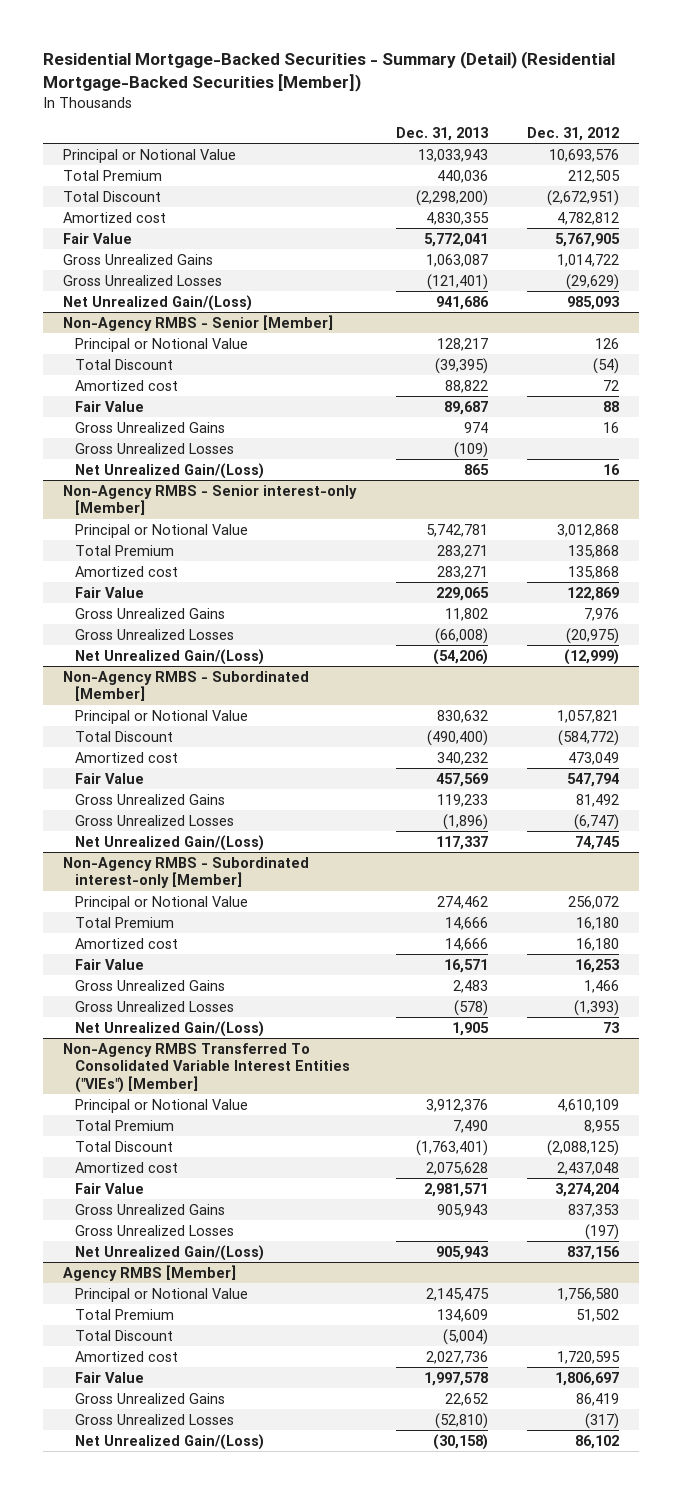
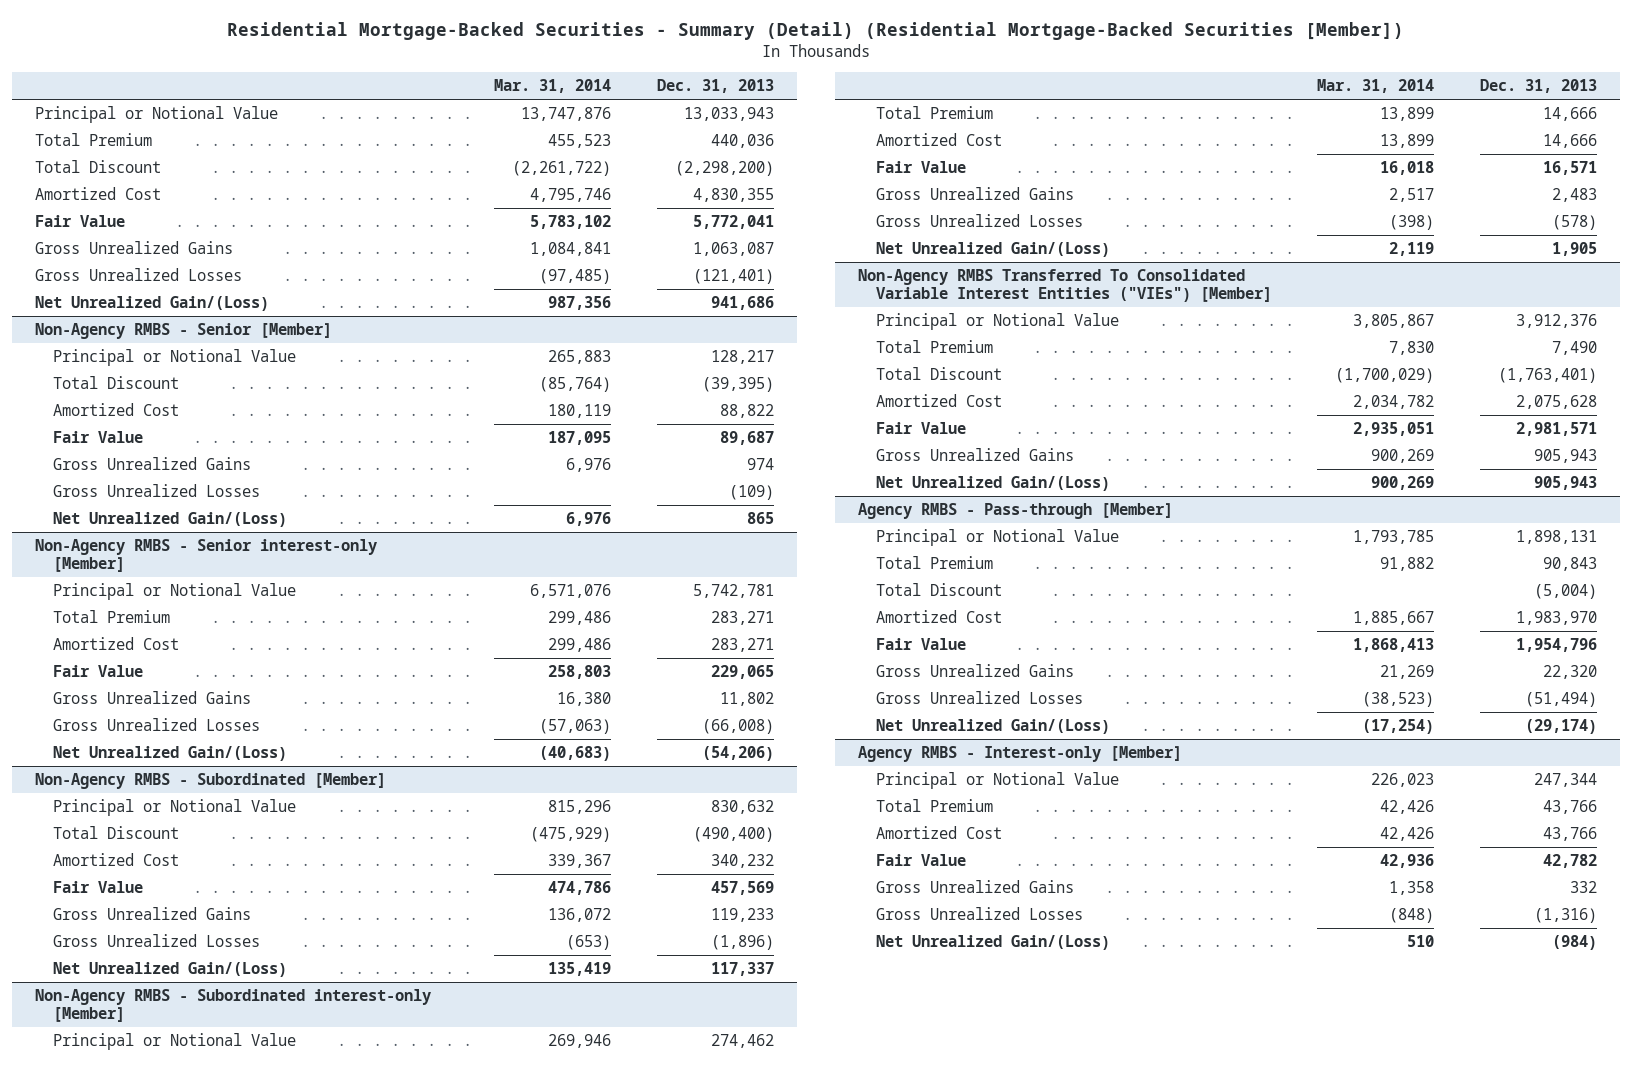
- | Dec. 31, 2013 | Dec. 31, 2012
+ | Mar. 31, 2014 | Dec. 31, 2013
- Amortized cost | 4,830,355 | 4,782,812
+ Amortized Cost | 4,795,746 | 4,830,355
@ Non-Agency RMBS - Senior [Member]
- Amortized cost | 88,822 | 72
+ Amortized Cost | 180,119 | 88,822
@ Non-Agency RMBS - Senior interest-only [Member]
- Amortized cost | 283,271 | 135,868
+ Amortized Cost | 299,486 | 283,271
@ Non-Agency RMBS - Subordinated [Member]
- Amortized cost | 340,232 | 473,049
+ Amortized Cost | 339,367 | 340,232
@ Non-Agency RMBS - Subordinated interest-only [Member]
- Amortized cost | 14,666 | 16,180
+ Amortized Cost | 13,899 | 14,666
@ Non-Agency RMBS Transferred To Consolidated Variable Interest Entities ("VIEs") [Member]
- Amortized cost | 2,075,628 | 2,437,048
+ Amortized Cost | 2,034,782 | 2,075,628
- Gross Unrealized Losses | | (197)
- Agency RMBS [Member]
- Principal or Notional Value | 2,145,475 | 1,756,580
- Total Premium | 134,609 | 51,502
+ Agency RMBS - Pass-through [Member]
+ Principal or Notional Value | 1,793,785 | 1,898,131
+ Total Premium | 91,882 | 90,843
- Amortized cost | 2,027,736 | 1,720,595
- Fair Value | 1,997,578 | 1,806,697
- Gross Unrealized Gains | 22,652 | 86,419
- Gross Unrealized Losses | (52,810) | (317)
- Net Unrealized Gain/(Loss) | (30,158) | 86,102
+ Amortized Cost | 1,885,667 | 1,983,970
+ Fair Value | 1,868,413 | 1,954,796
+ Gross Unrealized Gains | 21,269 | 22,320
+ Gross Unrealized Losses | (38,523) | (51,494)
+ Net Unrealized Gain/(Loss) | (17,254) | (29,174)
+ Agency RMBS - Interest-only [Member]
+ Principal or Notional Value | 226,023 | 247,344
+ Total Premium | 42,426 | 43,766
+ Amortized Cost | 42,426 | 43,766
+ Fair Value | 42,936 | 42,782
+ Gross Unrealized Gains | 1,358 | 332
+ Gross Unrealized Losses | (848) | (1,316)
+ Net Unrealized Gain/(Loss) | 510 | (984)

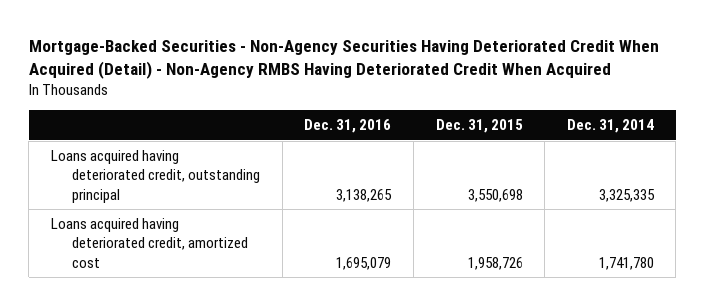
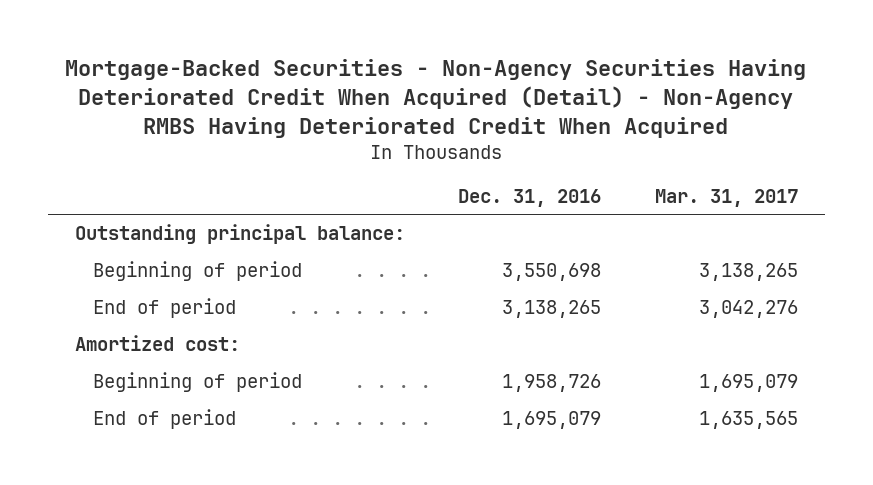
- | Dec. 31, 2016 | Dec. 31, 2015 | Dec. 31, 2014
+ | Dec. 31, 2016 | Mar. 31, 2017
- Loans acquired having deteriorated credit, outstanding principal | 3,138,265 | 3,550,698 | 3,325,335
- Loans acquired having deteriorated credit, amortized cost | 1,695,079 | 1,958,726 | 1,741,780
+ Outstanding principal balance:
+ Beginning of period | 3,550,698 | 3,138,265
+ End of period | 3,138,265 | 3,042,276
+ Amortized cost:
+ Beginning of period | 1,958,726 | 1,695,079
+ End of period | 1,695,079 | 1,635,565

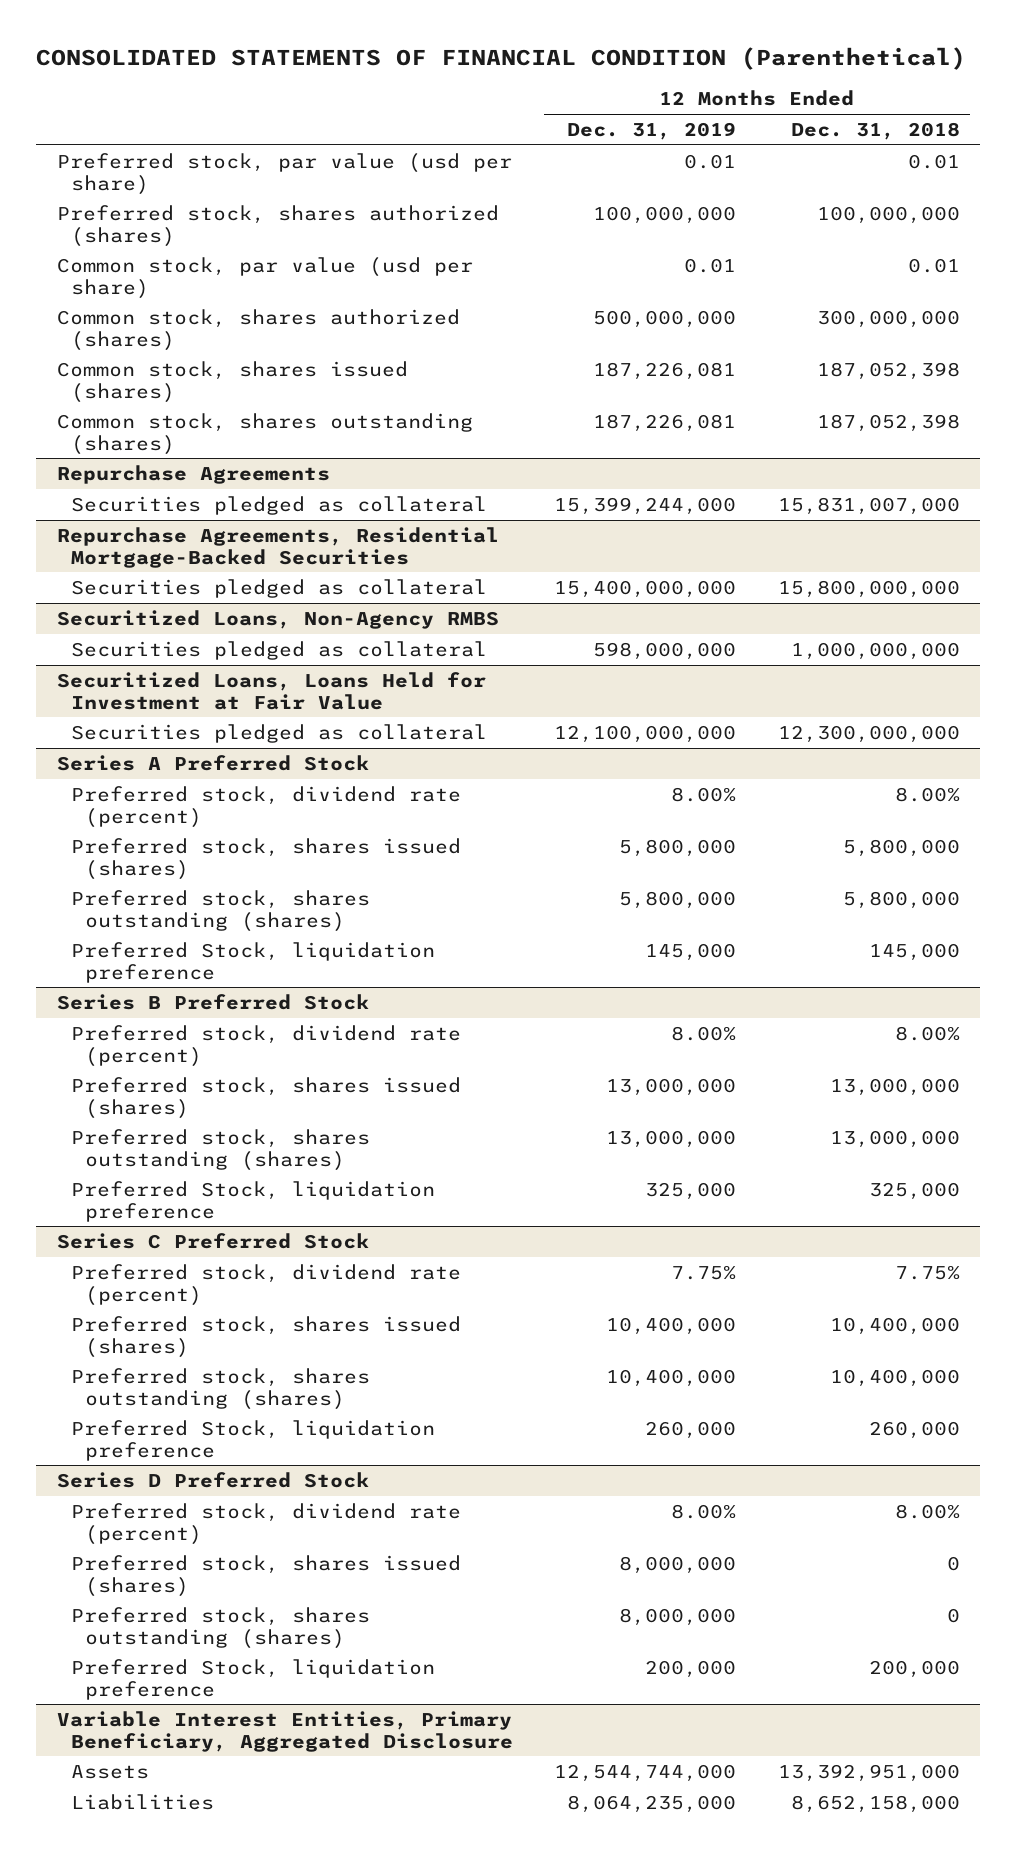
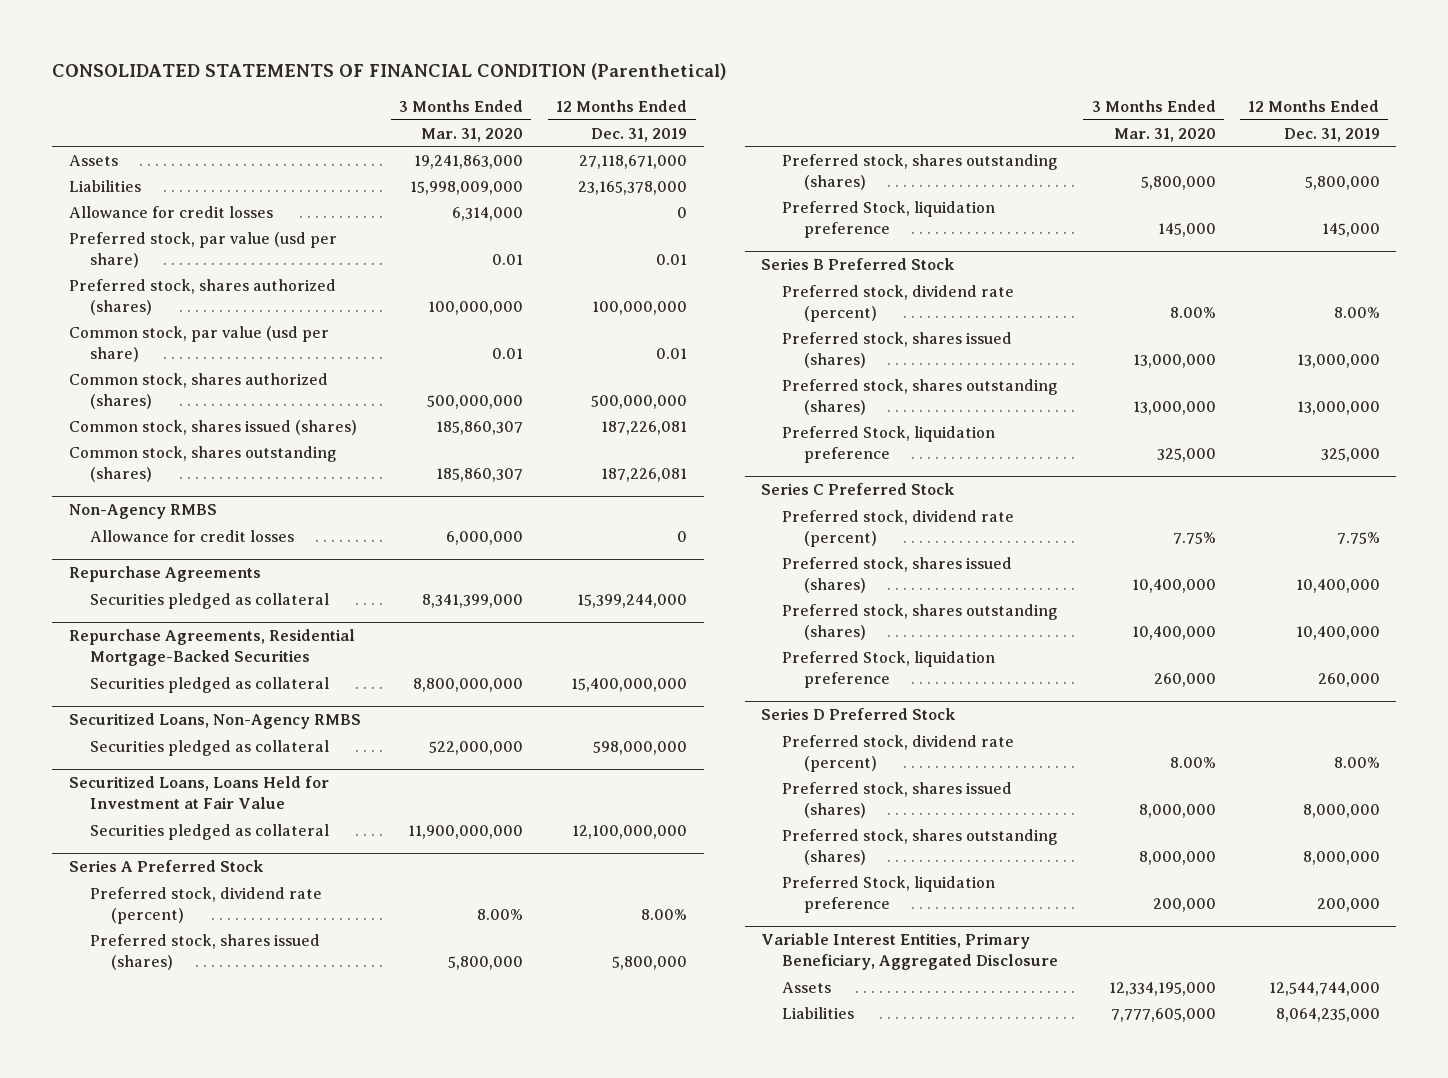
- | 12 Months Ended Dec. 31, 2019 | 12 Months Ended Dec. 31, 2018
+ | 3 Months Ended Mar. 31, 2020 | 12 Months Ended Dec. 31, 2019
+ Assets | 19,241,863,000 | 27,118,671,000
+ Liabilities | 15,998,009,000 | 23,165,378,000
+ Allowance for credit losses | 6,314,000 | 0
+ Non-Agency RMBS
+ Allowance for credit losses | 6,000,000 | 0

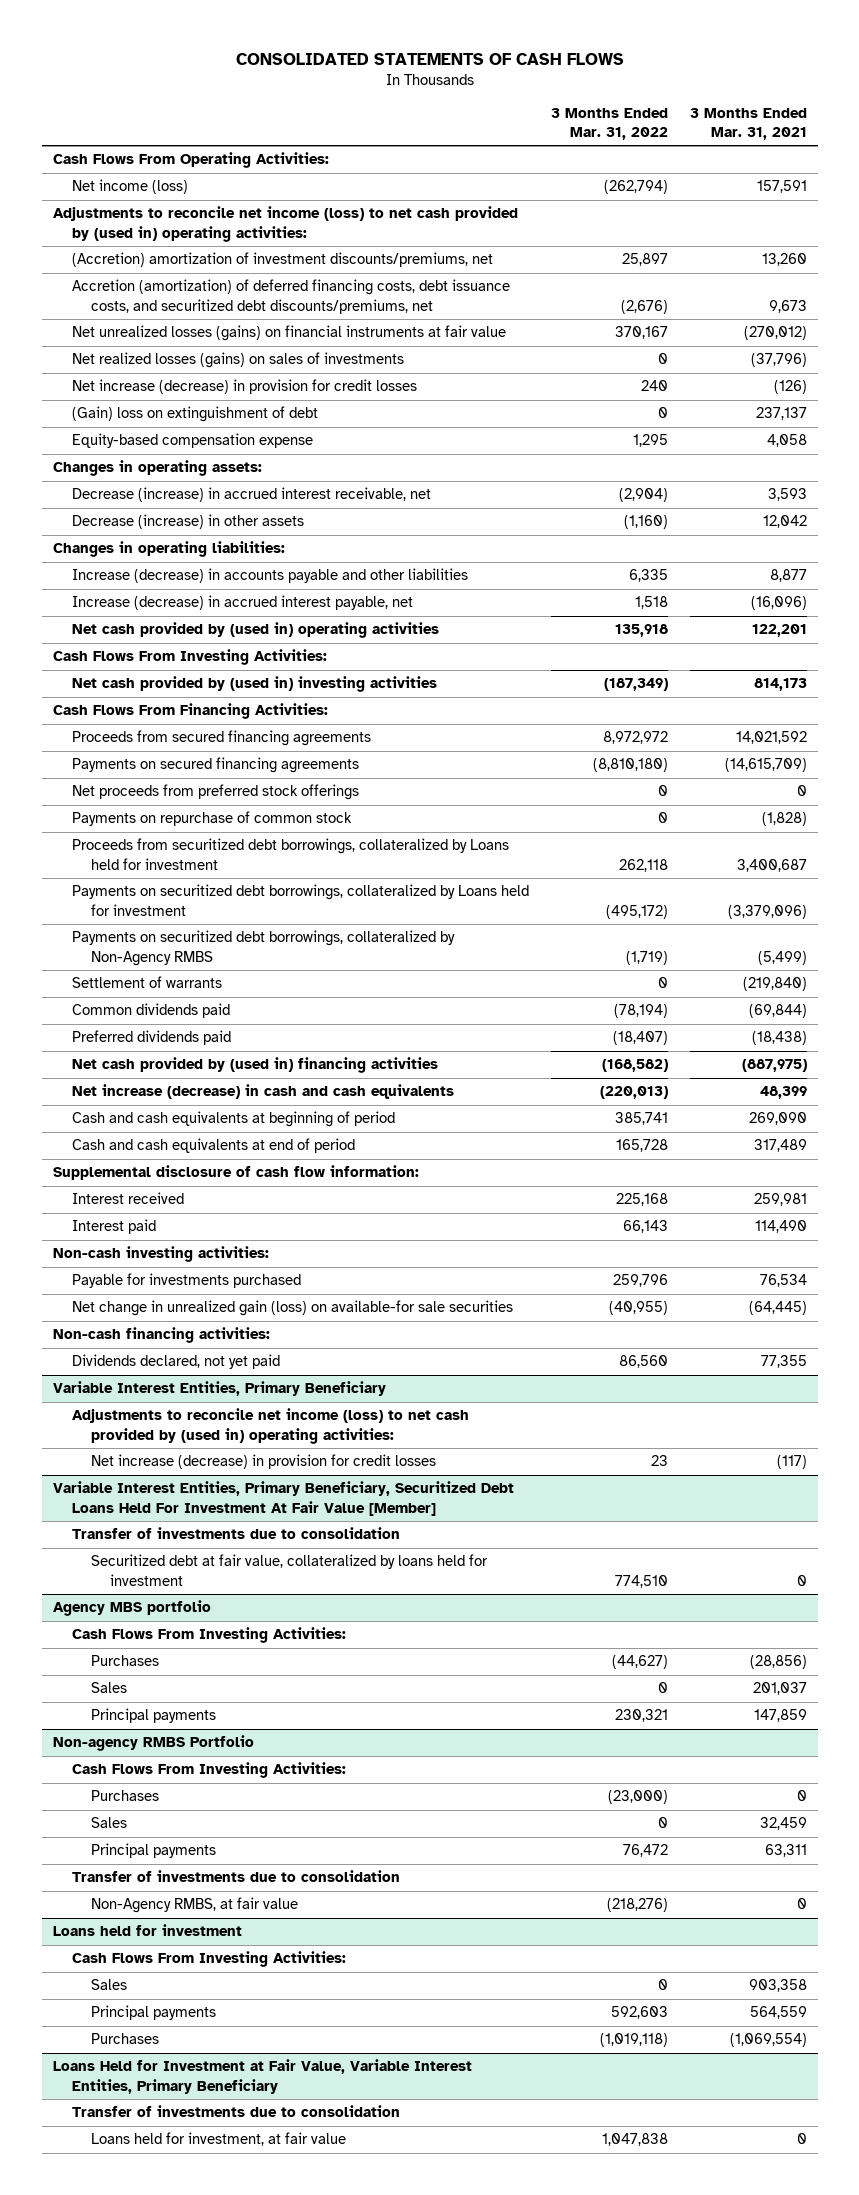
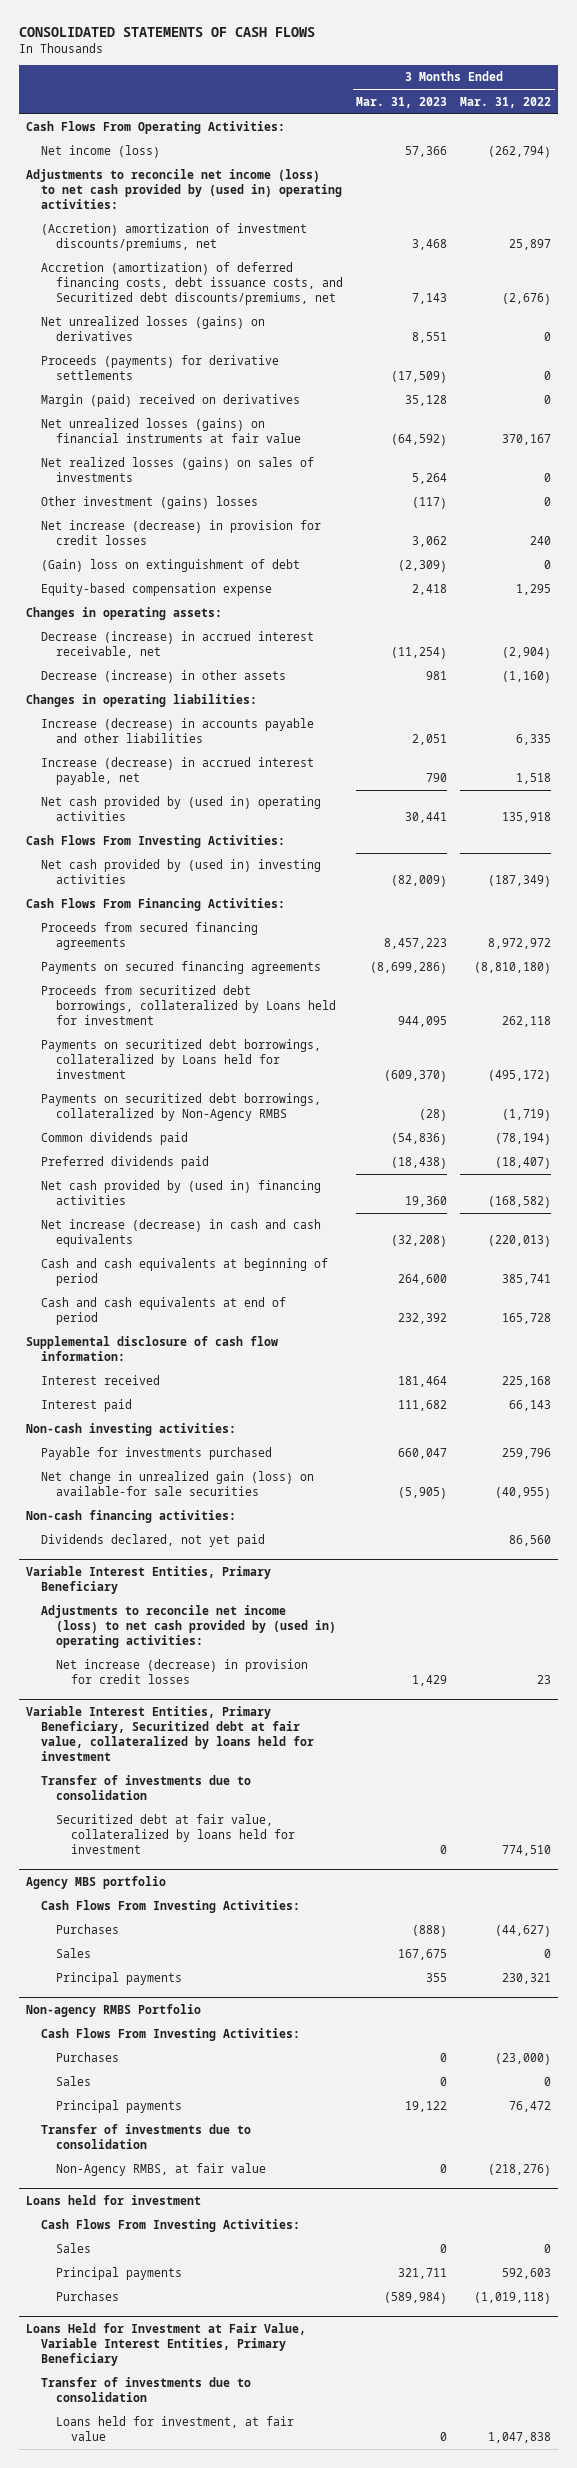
- | 3 Months Ended Mar. 31, 2022 | 3 Months Ended Mar. 31, 2021
+ | 3 Months Ended Mar. 31, 2023 | 3 Months Ended Mar. 31, 2022
- Accretion (amortization) of deferred financing costs, debt issuance costs, and securitized debt discounts/premiums, net | (2,676) | 9,673
+ Accretion (amortization) of deferred financing costs, debt issuance costs, and Securitized debt discounts/premiums, net | 7,143 | (2,676)
+ Net unrealized losses (gains) on derivatives | 8,551 | 0
+ Proceeds (payments) for derivative settlements | (17,509) | 0
+ Margin (paid) received on derivatives | 35,128 | 0
+ Other investment (gains) losses | (117) | 0
- Net proceeds from preferred stock offerings | 0 | 0
- Payments on repurchase of common stock | 0 | (1,828)
- Settlement of warrants | 0 | (219,840)
- Variable Interest Entities, Primary Beneficiary, Securitized Debt Loans Held For Investment At Fair Value [Member]
+ Variable Interest Entities, Primary Beneficiary, Securitized debt at fair value, collateralized by loans held for investment

